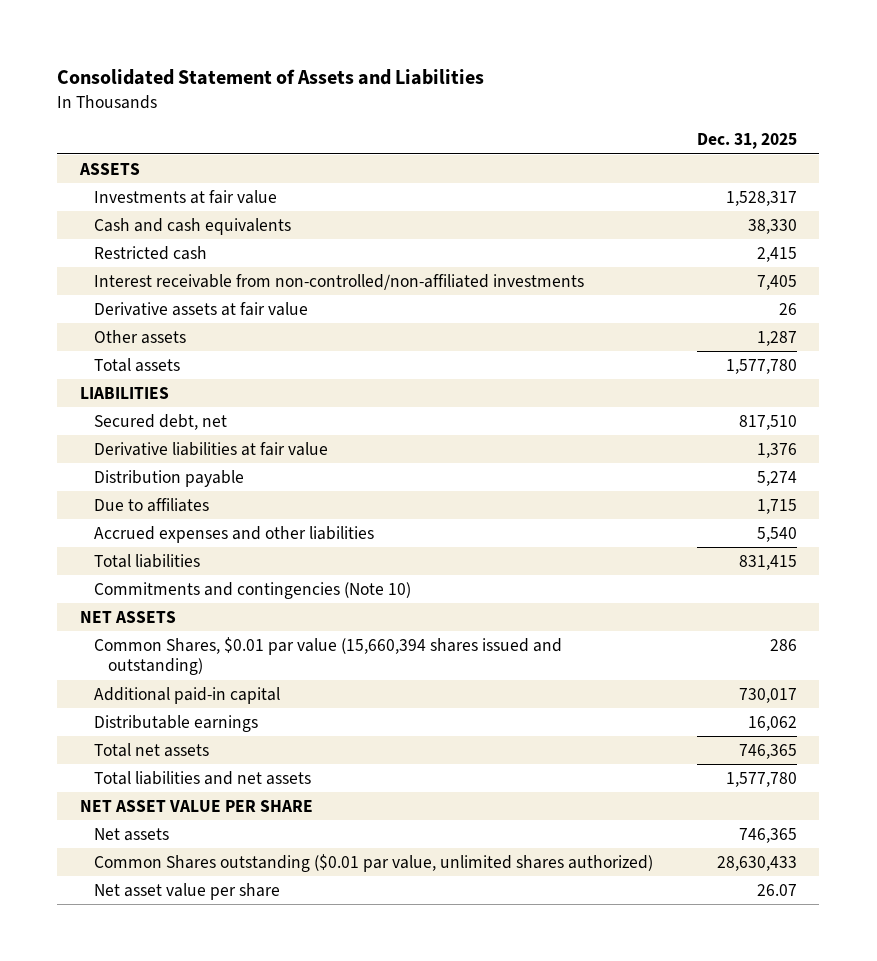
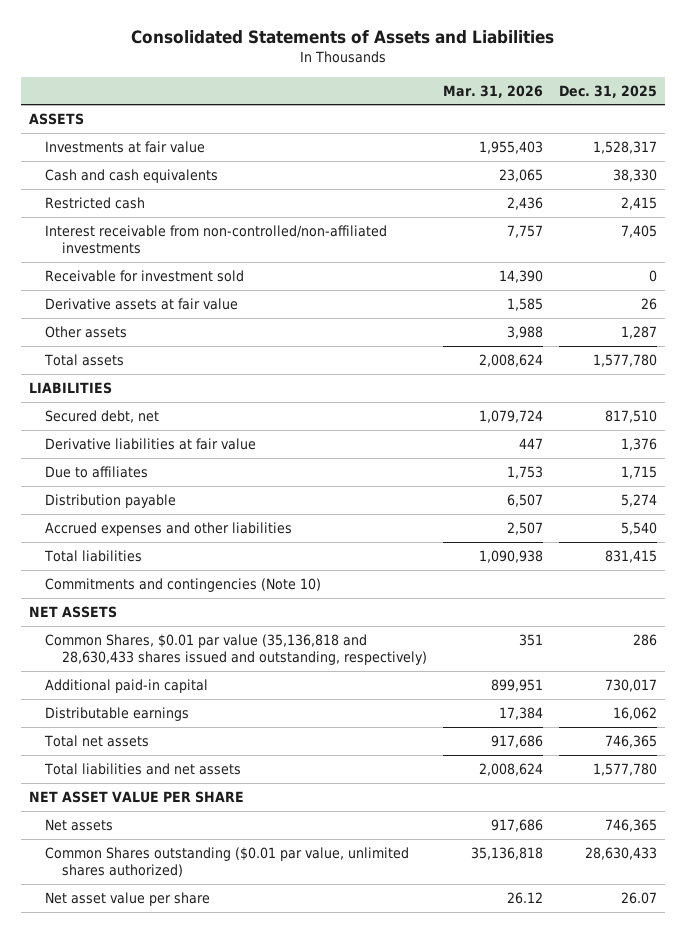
- Consolidated Statement of Assets and Liabilities
+ Consolidated Statements of Assets and Liabilities
- | Dec. 31, 2025
+ | Mar. 31, 2026 | Dec. 31, 2025
+ Receivable for investment sold | 14,390 | 0
moved down: Distribution payable | 6,507 | 5,274
- Common Shares, $0.01 par value (15,660,394 shares issued and outstanding) | 286
+ Common Shares, $0.01 par value (35,136,818 and 28,630,433 shares issued and outstanding, respectively) | 351 | 286

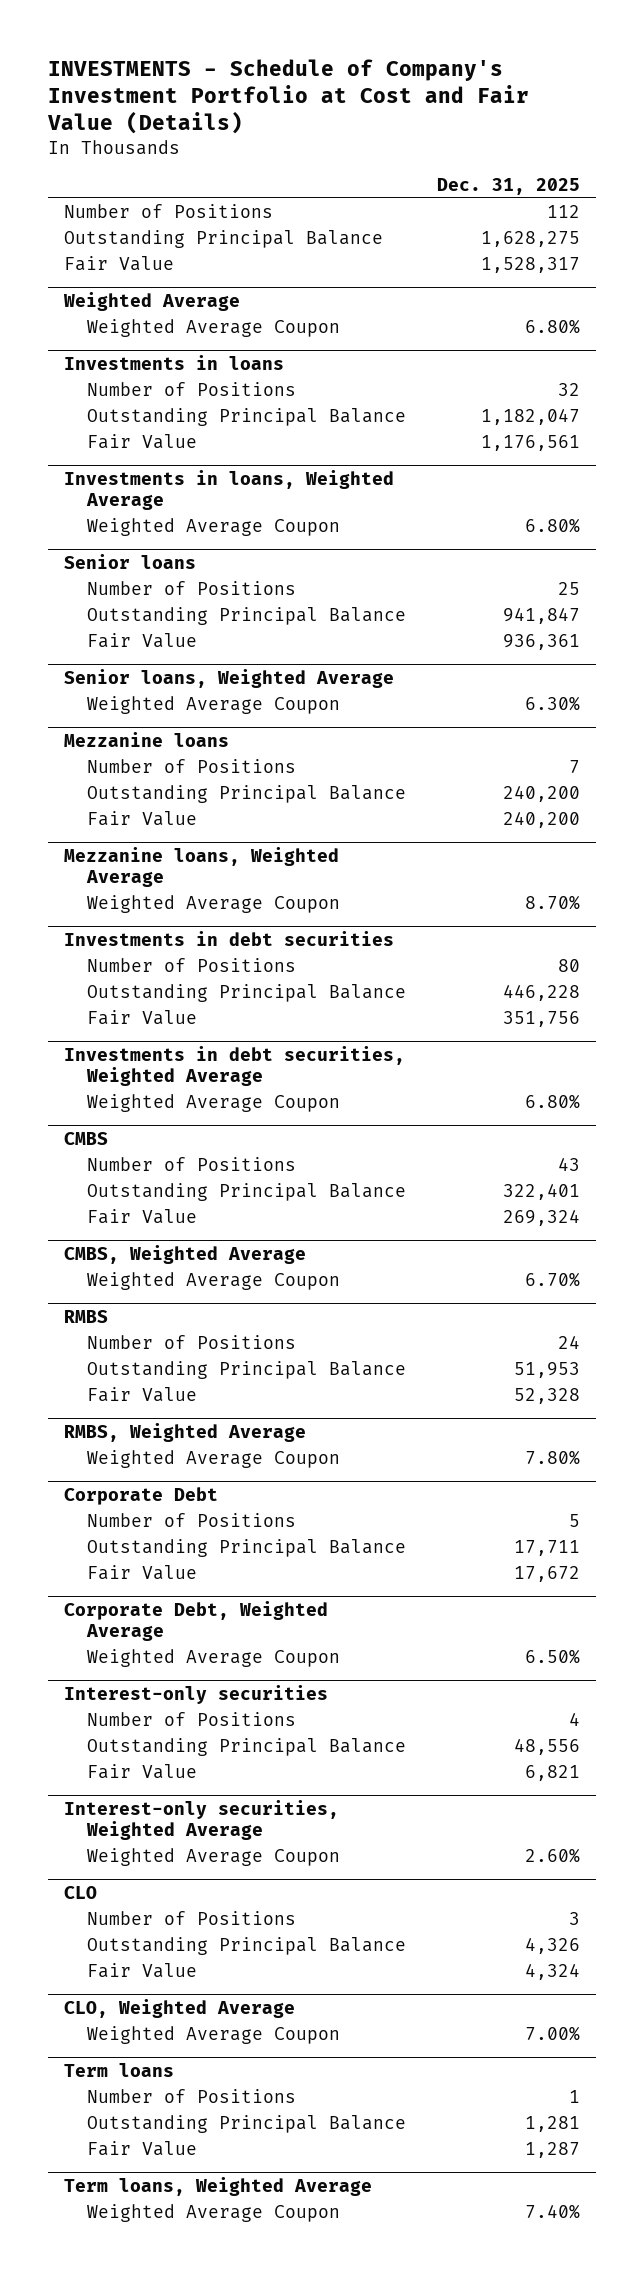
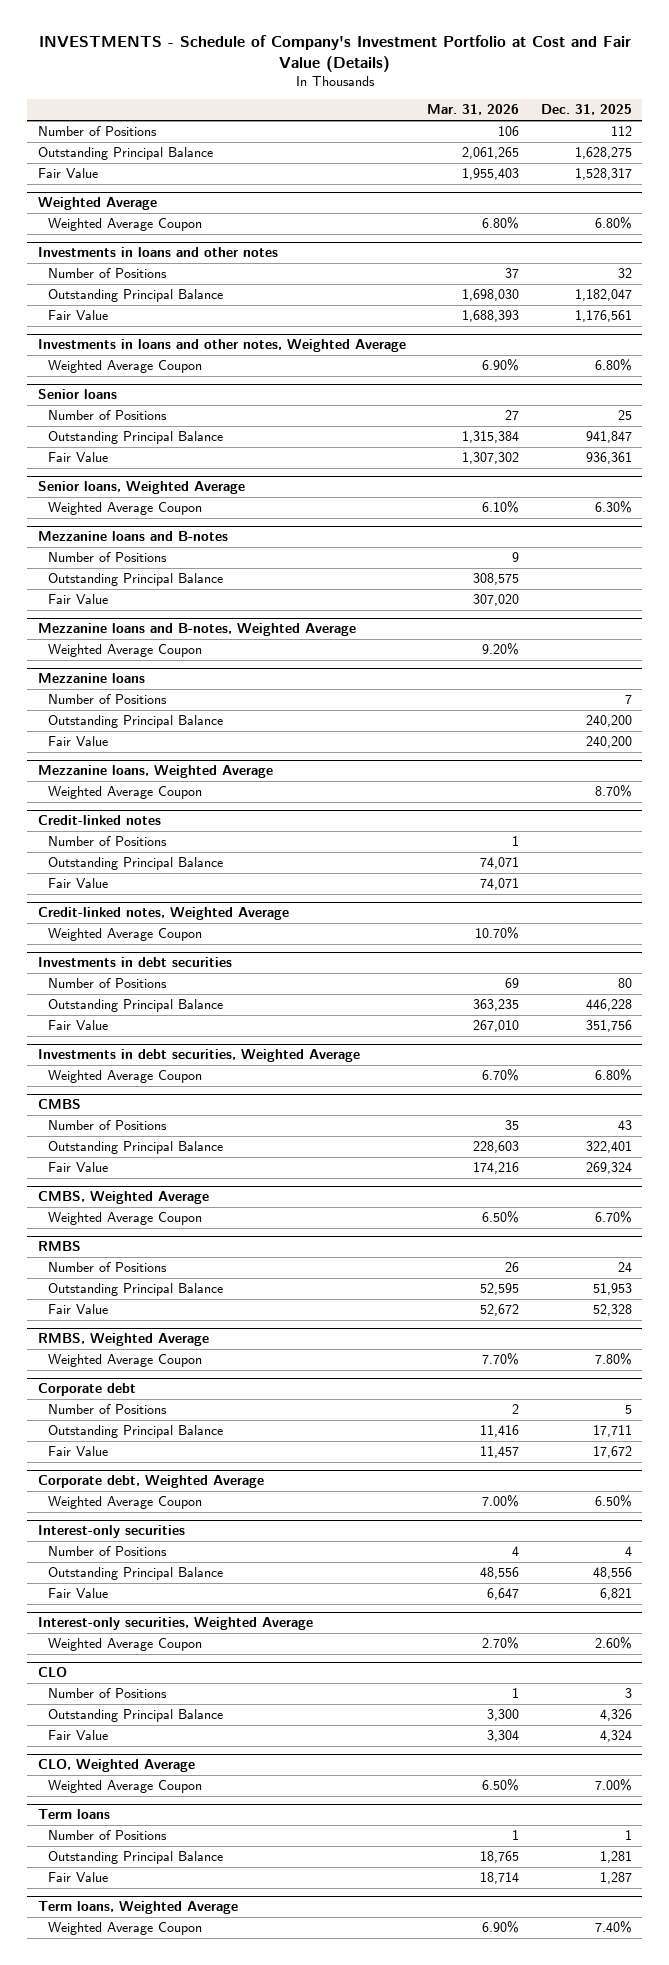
- | Dec. 31, 2025
+ | Mar. 31, 2026 | Dec. 31, 2025
- Investments in loans
+ Investments in loans and other notes
- Investments in loans, Weighted Average
+ Investments in loans and other notes, Weighted Average
+ Mezzanine loans and B-notes
+ Number of Positions | 9 |
+ Outstanding Principal Balance | 308,575 |
+ Fair Value | 307,020 |
+ Mezzanine loans and B-notes, Weighted Average
+ Weighted Average Coupon | 9.20% |
+ Credit-linked notes
+ Number of Positions | 1 |
+ Outstanding Principal Balance | 74,071 |
+ Fair Value | 74,071 |
+ Credit-linked notes, Weighted Average
+ Weighted Average Coupon | 10.70% |
- Corporate Debt
+ Corporate debt
- Corporate Debt, Weighted Average
+ Corporate debt, Weighted Average

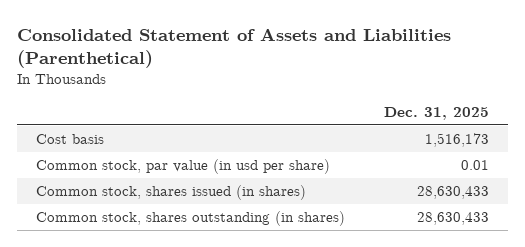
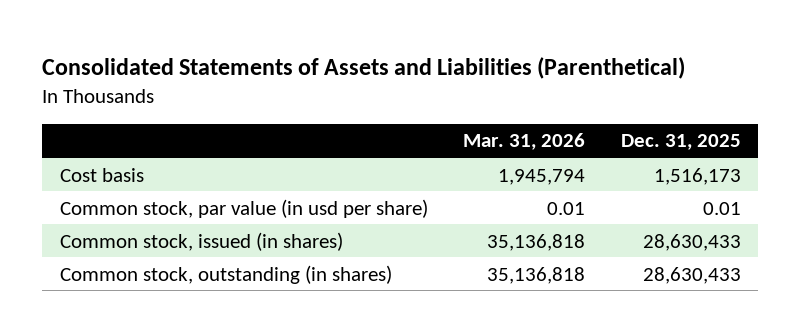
- Consolidated Statement of Assets and Liabilities (Parenthetical)
+ Consolidated Statements of Assets and Liabilities (Parenthetical)
- | Dec. 31, 2025
+ | Mar. 31, 2026 | Dec. 31, 2025
- Common stock, shares issued (in shares) | 28,630,433
- Common stock, shares outstanding (in shares) | 28,630,433
+ Common stock, issued (in shares) | 35,136,818 | 28,630,433
+ Common stock, outstanding (in shares) | 35,136,818 | 28,630,433

